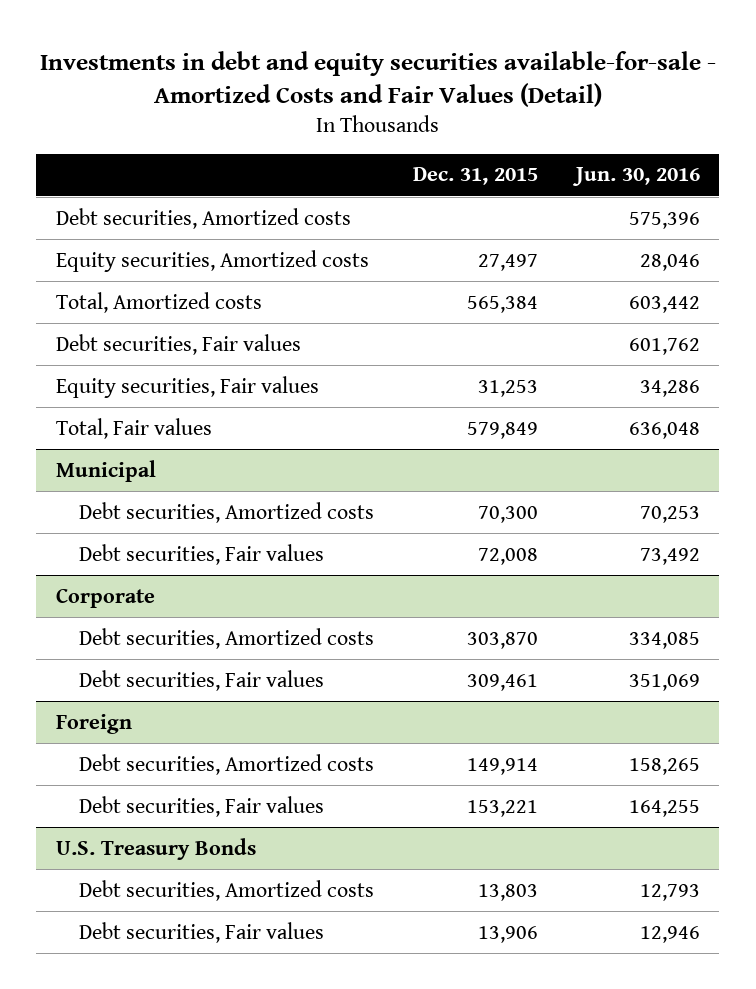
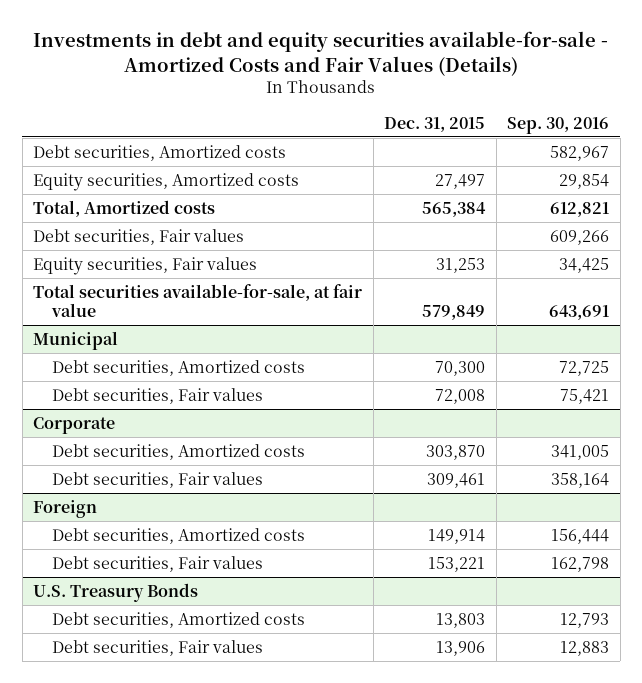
- Investments in debt and equity securities available-for-sale - Amortized Costs and Fair Values (Detail)
+ Investments in debt and equity securities available-for-sale - Amortized Costs and Fair Values (Details)
- | Dec. 31, 2015 | Jun. 30, 2016
+ | Dec. 31, 2015 | Sep. 30, 2016
- Total, Fair values | 579,849 | 636,048
+ Total securities available-for-sale, at fair value | 579,849 | 643,691

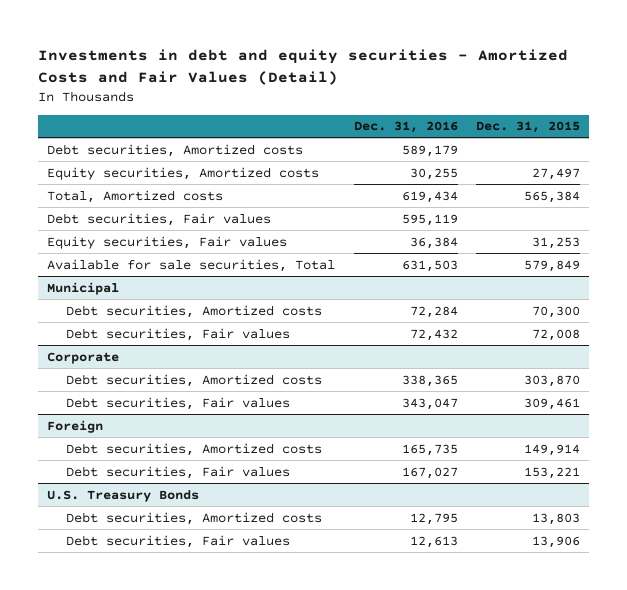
- Investments in debt and equity securities available-for-sale - Amortized Costs and Fair Values (Details)
+ Investments in debt and equity securities - Amortized Costs and Fair Values (Detail)
- | Dec. 31, 2015 | Sep. 30, 2016
+ | Dec. 31, 2016 | Dec. 31, 2015
- Total securities available-for-sale, at fair value | 579,849 | 643,691
+ Available for sale securities, Total | 631,503 | 579,849

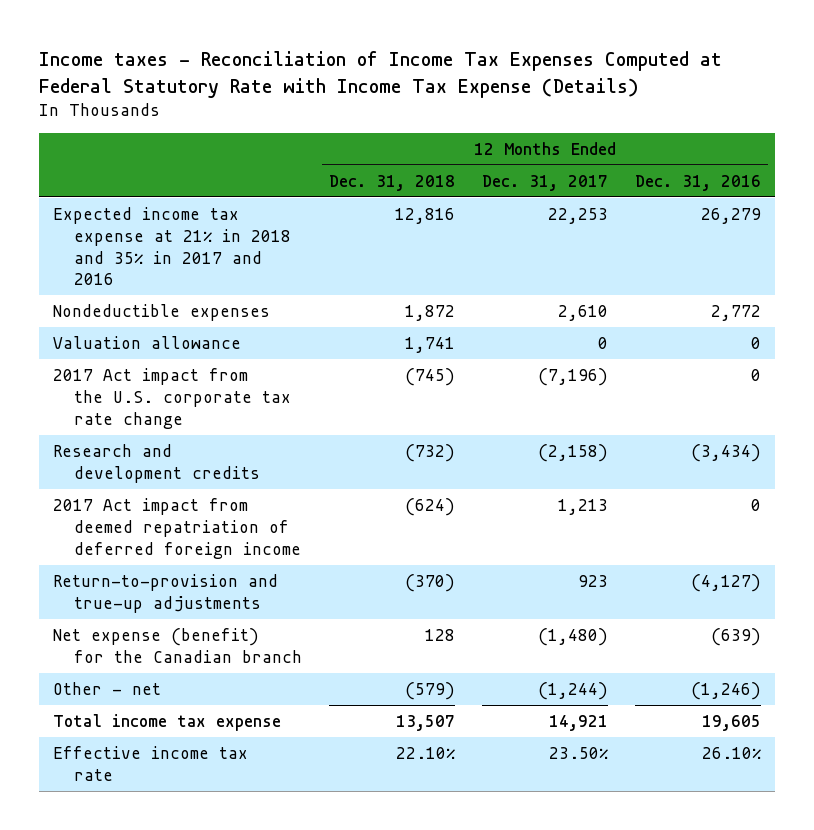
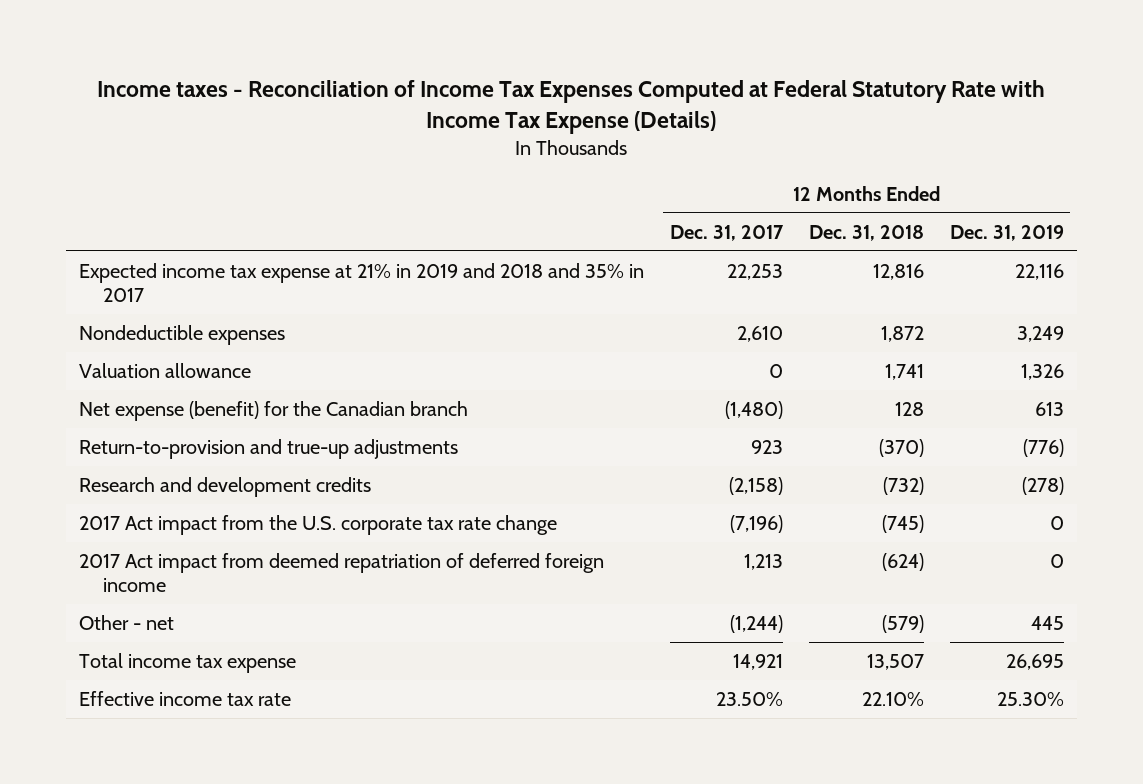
- | 12 Months Ended Dec. 31, 2018 | 12 Months Ended Dec. 31, 2017 | 12 Months Ended Dec. 31, 2016
+ | 12 Months Ended Dec. 31, 2017 | 12 Months Ended Dec. 31, 2018 | 12 Months Ended Dec. 31, 2019
- Expected income tax expense at 21% in 2018 and 35% in 2017 and 2016 | 12,816 | 22,253 | 26,279
+ Expected income tax expense at 21% in 2019 and 2018 and 35% in 2017 | 22,253 | 12,816 | 22,116
moved up: Net expense (benefit) for the Canadian branch | (1,480) | 128 | 613
moved up: Return-to-provision and true-up adjustments | 923 | (370) | (776)
moved down: 2017 Act impact from the U.S. corporate tax rate change | (7,196) | (745) | 0

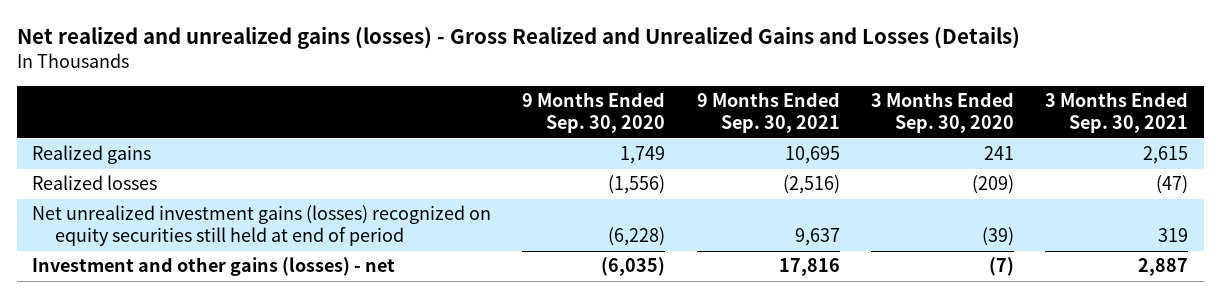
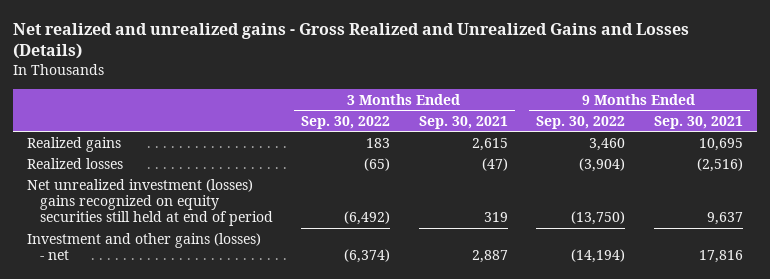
- Net realized and unrealized gains (losses) - Gross Realized and Unrealized Gains and Losses (Details)
+ Net realized and unrealized gains - Gross Realized and Unrealized Gains and Losses (Details)
- | 9 Months Ended Sep. 30, 2020 | 9 Months Ended Sep. 30, 2021 | 3 Months Ended Sep. 30, 2020 | 3 Months Ended Sep. 30, 2021
+ | 3 Months Ended Sep. 30, 2022 | 3 Months Ended Sep. 30, 2021 | 9 Months Ended Sep. 30, 2022 | 9 Months Ended Sep. 30, 2021
- Net unrealized investment gains (losses) recognized on equity securities still held at end of period | (6,228) | 9,637 | (39) | 319
+ Net unrealized investment (losses) gains recognized on equity securities still held at end of period | (6,492) | 319 | (13,750) | 9,637

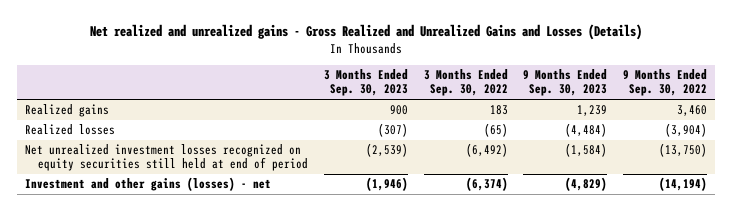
- | 3 Months Ended Sep. 30, 2022 | 3 Months Ended Sep. 30, 2021 | 9 Months Ended Sep. 30, 2022 | 9 Months Ended Sep. 30, 2021
+ | 3 Months Ended Sep. 30, 2023 | 3 Months Ended Sep. 30, 2022 | 9 Months Ended Sep. 30, 2023 | 9 Months Ended Sep. 30, 2022
- Net unrealized investment (losses) gains recognized on equity securities still held at end of period | (6,492) | 319 | (13,750) | 9,637
+ Net unrealized investment losses recognized on equity securities still held at end of period | (2,539) | (6,492) | (1,584) | (13,750)

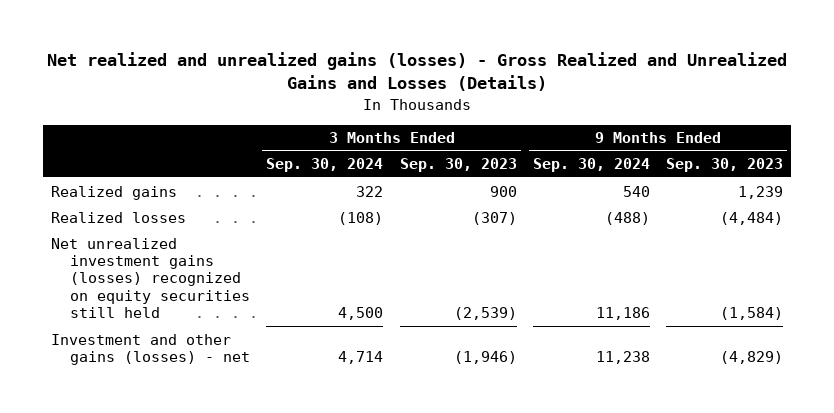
- Net realized and unrealized gains - Gross Realized and Unrealized Gains and Losses (Details)
+ Net realized and unrealized gains (losses) - Gross Realized and Unrealized Gains and Losses (Details)
- | 3 Months Ended Sep. 30, 2023 | 3 Months Ended Sep. 30, 2022 | 9 Months Ended Sep. 30, 2023 | 9 Months Ended Sep. 30, 2022
+ | 3 Months Ended Sep. 30, 2024 | 3 Months Ended Sep. 30, 2023 | 9 Months Ended Sep. 30, 2024 | 9 Months Ended Sep. 30, 2023
- Net unrealized investment losses recognized on equity securities still held at end of period | (2,539) | (6,492) | (1,584) | (13,750)
+ Net unrealized investment gains (losses) recognized on equity securities still held | 4,500 | (2,539) | 11,186 | (1,584)

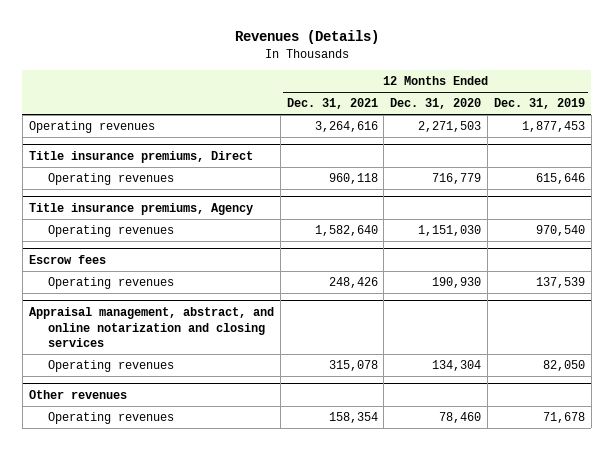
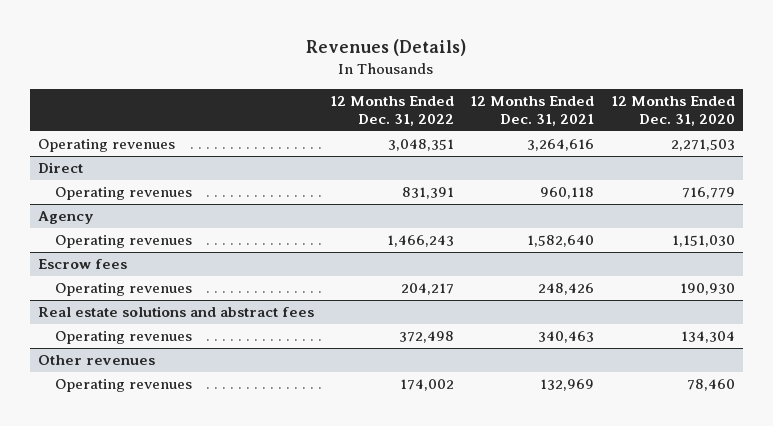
- | 12 Months Ended Dec. 31, 2021 | 12 Months Ended Dec. 31, 2020 | 12 Months Ended Dec. 31, 2019
+ | 12 Months Ended Dec. 31, 2022 | 12 Months Ended Dec. 31, 2021 | 12 Months Ended Dec. 31, 2020
- Title insurance premiums, Direct
+ Direct
- Title insurance premiums, Agency
+ Agency
- Appraisal management, abstract, and online notarization and closing services
- Operating revenues | 315,078 | 134,304 | 82,050
+ Real estate solutions and abstract fees
+ Operating revenues | 372,498 | 340,463 | 134,304
@ Other revenues
- Operating revenues | 158,354 | 78,460 | 71,678
+ Operating revenues | 174,002 | 132,969 | 78,460

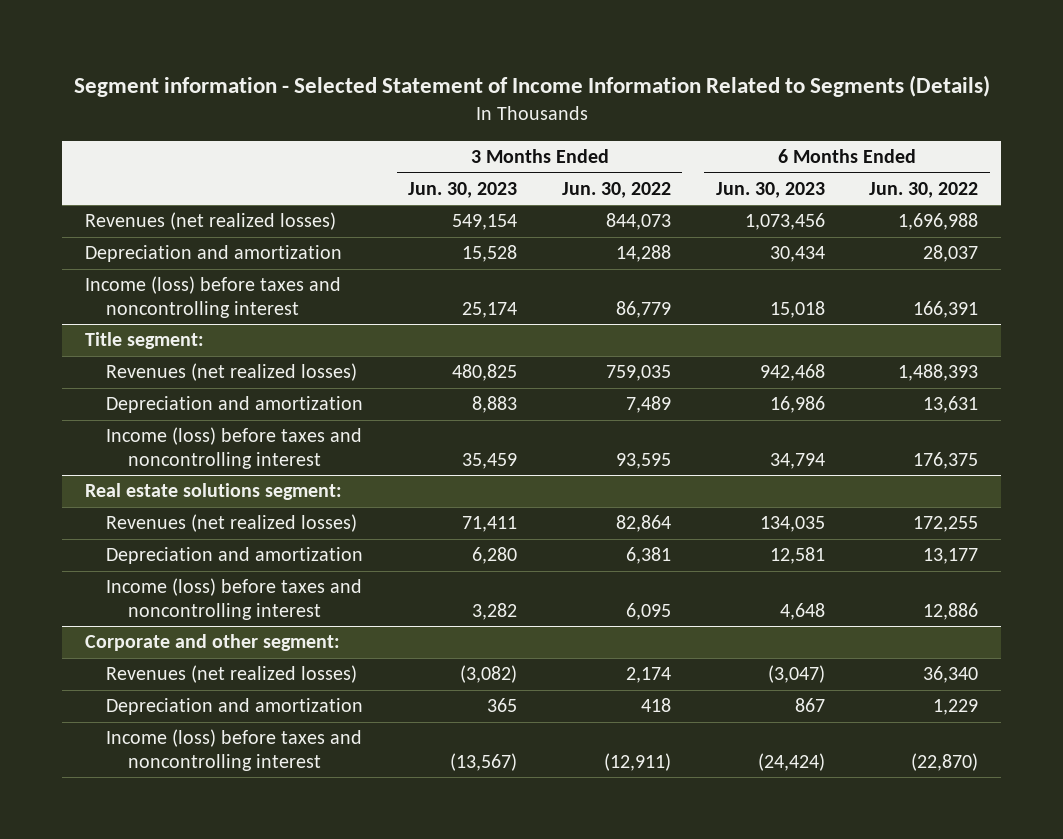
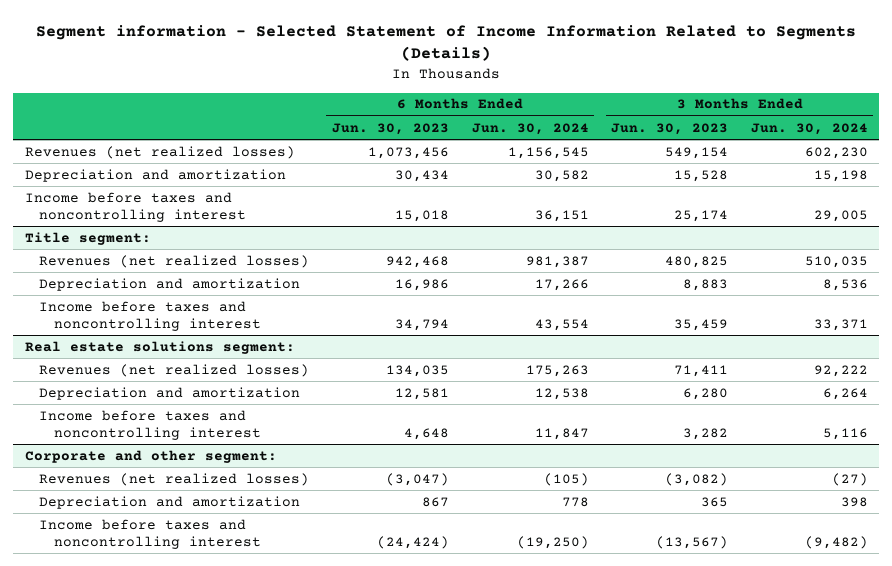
- | 3 Months Ended Jun. 30, 2023 | 3 Months Ended Jun. 30, 2022 | 6 Months Ended Jun. 30, 2023 | 6 Months Ended Jun. 30, 2022
+ | 6 Months Ended Jun. 30, 2023 | 6 Months Ended Jun. 30, 2024 | 3 Months Ended Jun. 30, 2023 | 3 Months Ended Jun. 30, 2024
- Income (loss) before taxes and noncontrolling interest | 25,174 | 86,779 | 15,018 | 166,391
+ Income before taxes and noncontrolling interest | 15,018 | 36,151 | 25,174 | 29,005
@ Title segment:
- Income (loss) before taxes and noncontrolling interest | 35,459 | 93,595 | 34,794 | 176,375
+ Income before taxes and noncontrolling interest | 34,794 | 43,554 | 35,459 | 33,371
@ Real estate solutions segment:
- Income (loss) before taxes and noncontrolling interest | 3,282 | 6,095 | 4,648 | 12,886
+ Income before taxes and noncontrolling interest | 4,648 | 11,847 | 3,282 | 5,116
@ Corporate and other segment:
- Income (loss) before taxes and noncontrolling interest | (13,567) | (12,911) | (24,424) | (22,870)
+ Income before taxes and noncontrolling interest | (24,424) | (19,250) | (13,567) | (9,482)

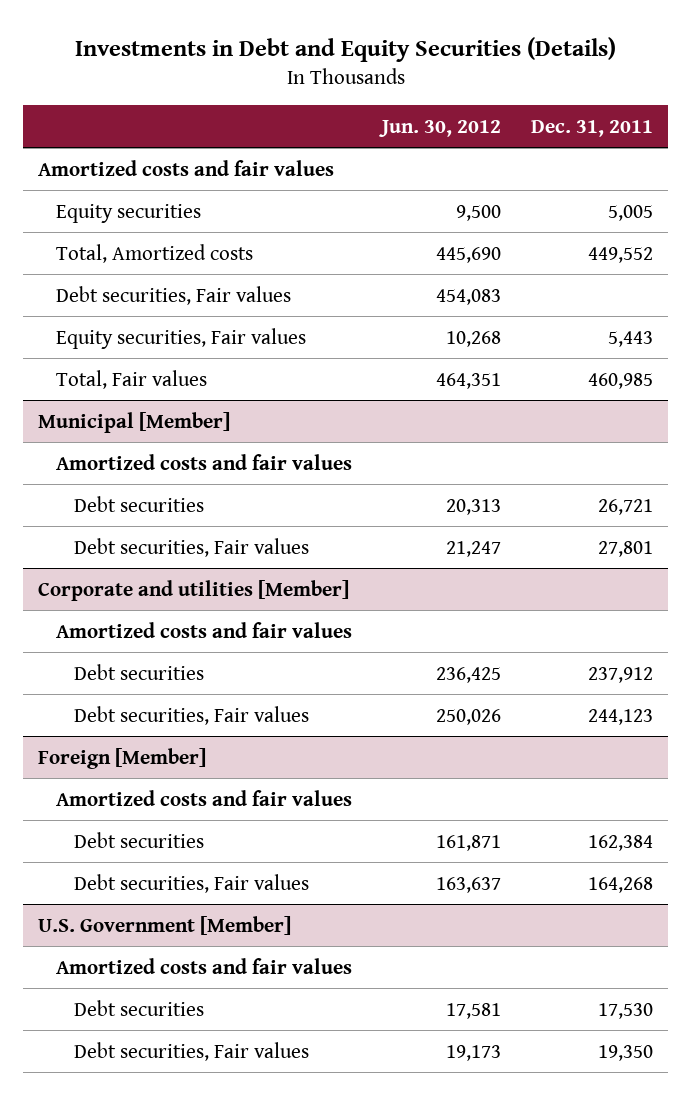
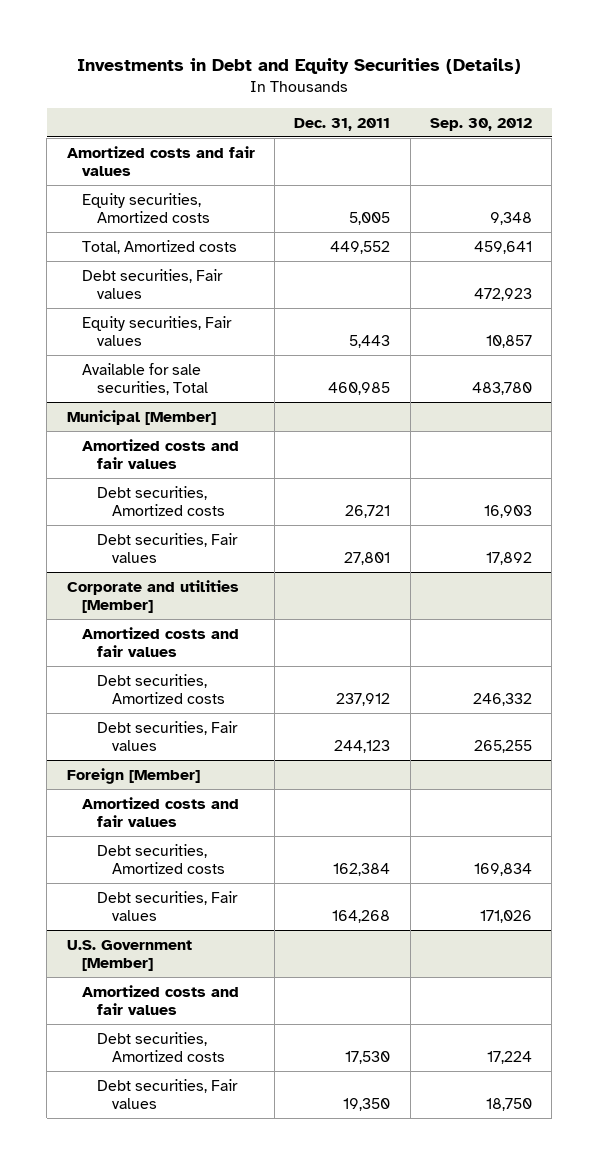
- | Jun. 30, 2012 | Dec. 31, 2011
+ | Dec. 31, 2011 | Sep. 30, 2012
- Equity securities | 9,500 | 5,005
+ Equity securities, Amortized costs | 5,005 | 9,348
- Total, Fair values | 464,351 | 460,985
+ Available for sale securities, Total | 460,985 | 483,780
@ Municipal [Member]
- Debt securities | 20,313 | 26,721
+ Debt securities, Amortized costs | 26,721 | 16,903
@ Corporate and utilities [Member]
- Debt securities | 236,425 | 237,912
+ Debt securities, Amortized costs | 237,912 | 246,332
@ Foreign [Member]
- Debt securities | 161,871 | 162,384
+ Debt securities, Amortized costs | 162,384 | 169,834
@ U.S. Government [Member]
- Debt securities | 17,581 | 17,530
+ Debt securities, Amortized costs | 17,530 | 17,224

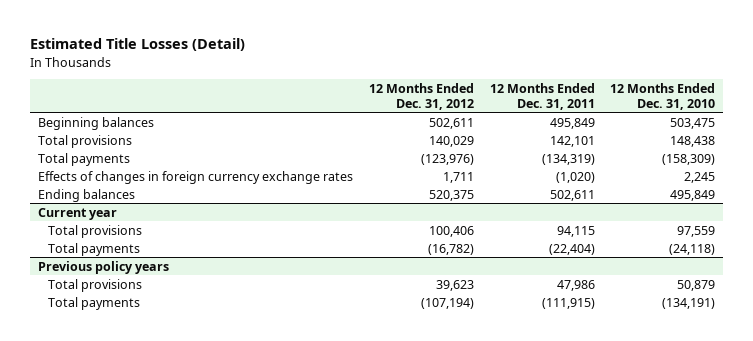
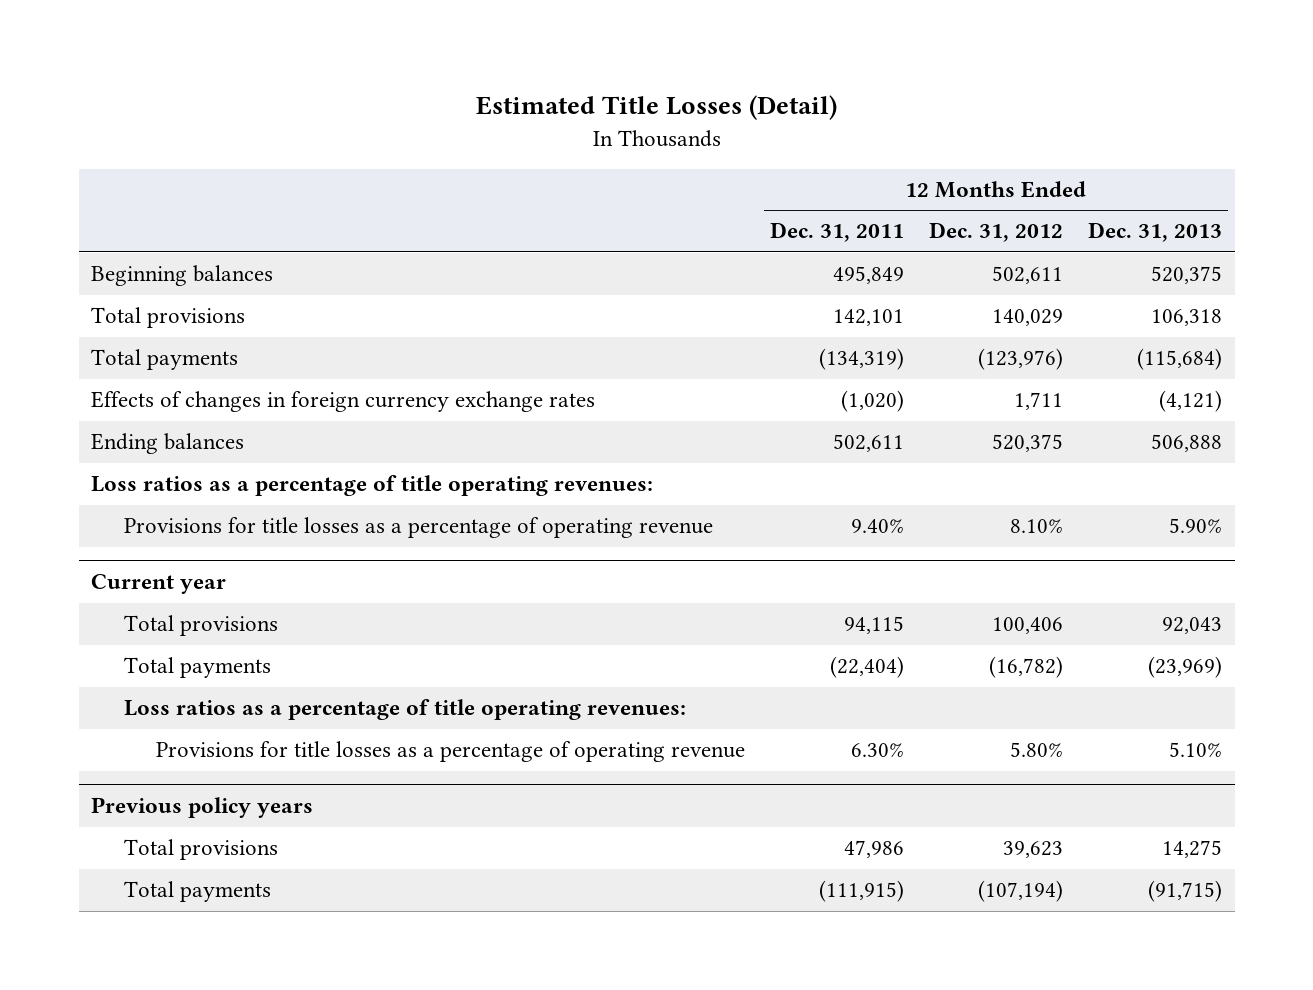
- | 12 Months Ended Dec. 31, 2012 | 12 Months Ended Dec. 31, 2011 | 12 Months Ended Dec. 31, 2010
+ | 12 Months Ended Dec. 31, 2011 | 12 Months Ended Dec. 31, 2012 | 12 Months Ended Dec. 31, 2013
+ Loss ratios as a percentage of title operating revenues:
+ Provisions for title losses as a percentage of operating revenue | 9.40% | 8.10% | 5.90%
@ Current year
+ Loss ratios as a percentage of title operating revenues:
+ Provisions for title losses as a percentage of operating revenue | 6.30% | 5.80% | 5.10%

